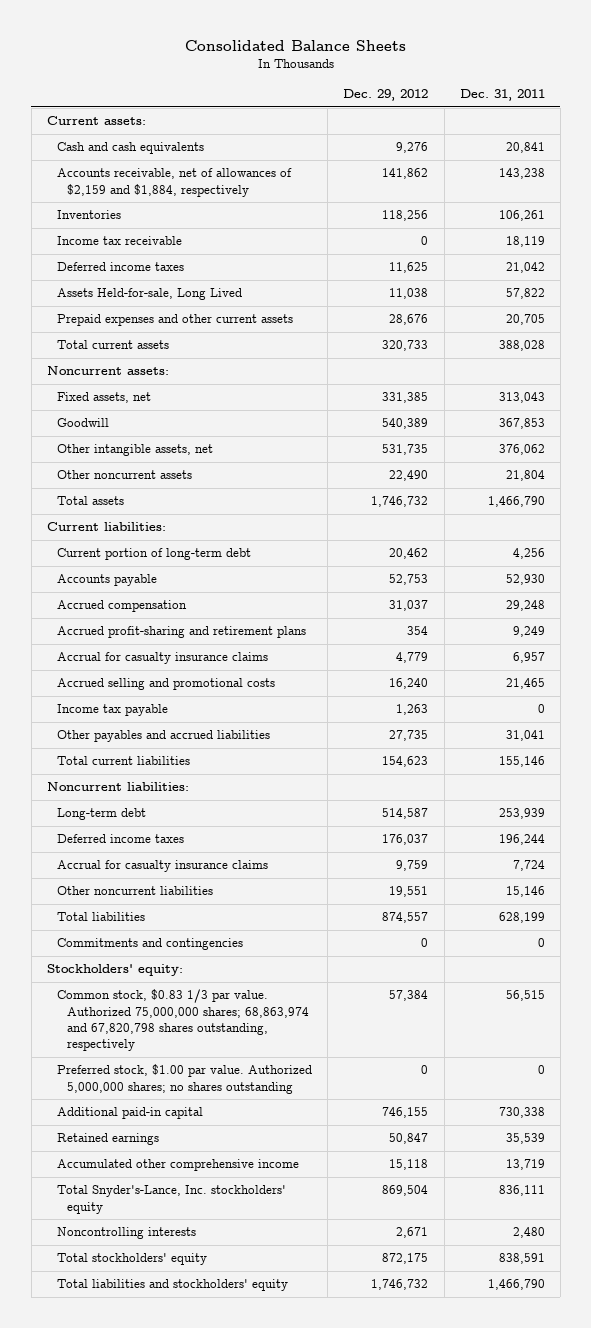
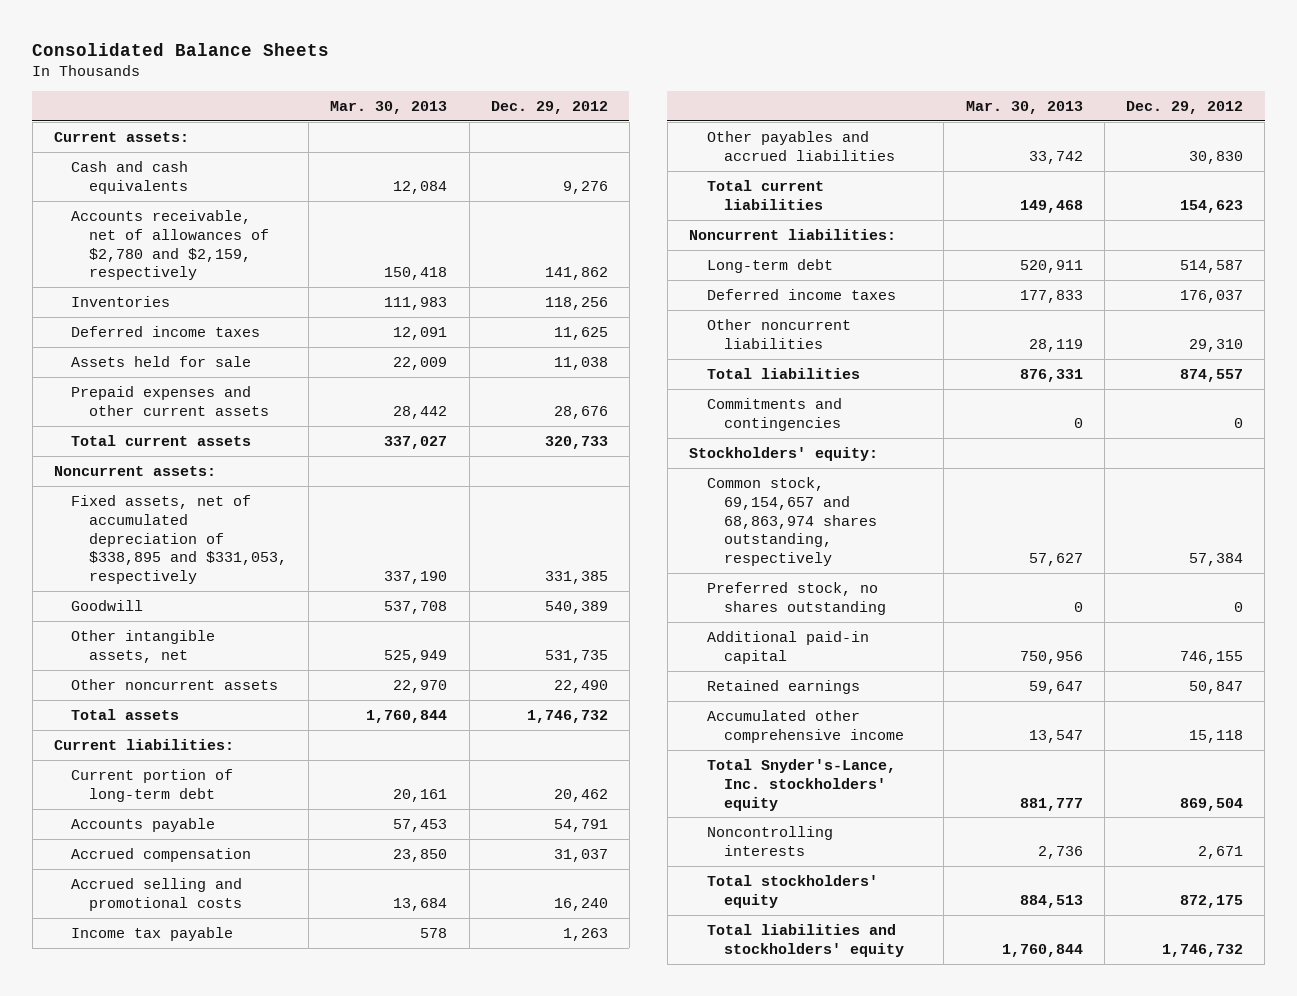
- | Dec. 29, 2012 | Dec. 31, 2011
+ | Mar. 30, 2013 | Dec. 29, 2012
- Accounts receivable, net of allowances of $2,159 and $1,884, respectively | 141,862 | 143,238
+ Accounts receivable, net of allowances of $2,780 and $2,159, respectively | 150,418 | 141,862
- Income tax receivable | 0 | 18,119
- Assets Held-for-sale, Long Lived | 11,038 | 57,822
+ Assets held for sale | 22,009 | 11,038
- Fixed assets, net | 331,385 | 313,043
+ Fixed assets, net of accumulated depreciation of $338,895 and $331,053, respectively | 337,190 | 331,385
- Accounts payable | 52,753 | 52,930
+ Accounts payable | 57,453 | 54,791
- Accrued profit-sharing and retirement plans | 354 | 9,249
- Accrual for casualty insurance claims | 4,779 | 6,957
- Other payables and accrued liabilities | 27,735 | 31,041
+ Other payables and accrued liabilities | 33,742 | 30,830
- Accrual for casualty insurance claims | 9,759 | 7,724
- Other noncurrent liabilities | 19,551 | 15,146
+ Other noncurrent liabilities | 28,119 | 29,310
- Common stock, $0.83 1/3 par value. Authorized 75,000,000 shares; 68,863,974 and 67,820,798 shares outstanding, respectively | 57,384 | 56,515
- Preferred stock, $1.00 par value. Authorized 5,000,000 shares; no shares outstanding | 0 | 0
+ Common stock, 69,154,657 and 68,863,974 shares outstanding, respectively | 57,627 | 57,384
+ Preferred stock, no shares outstanding | 0 | 0

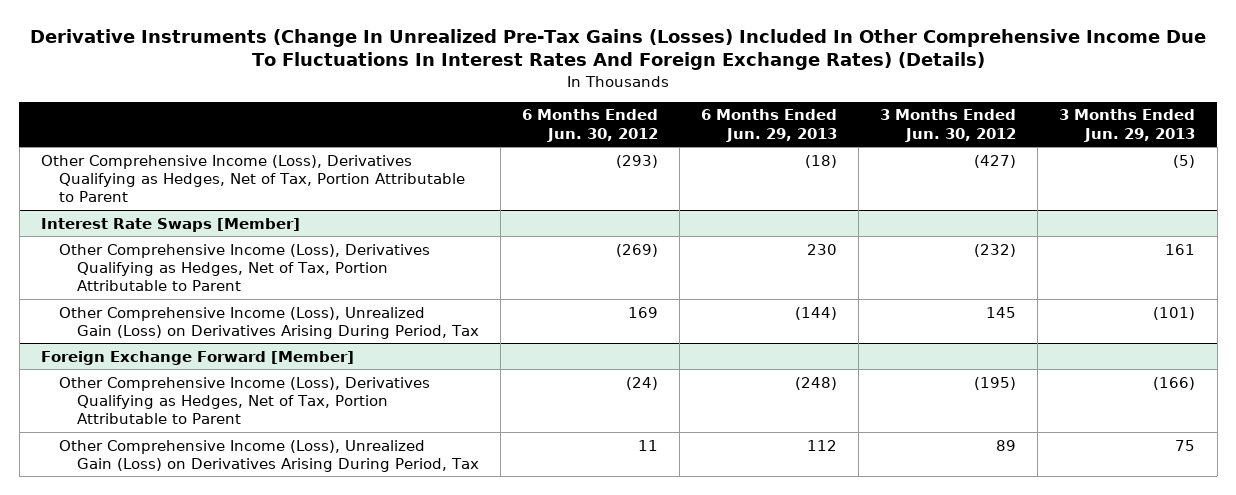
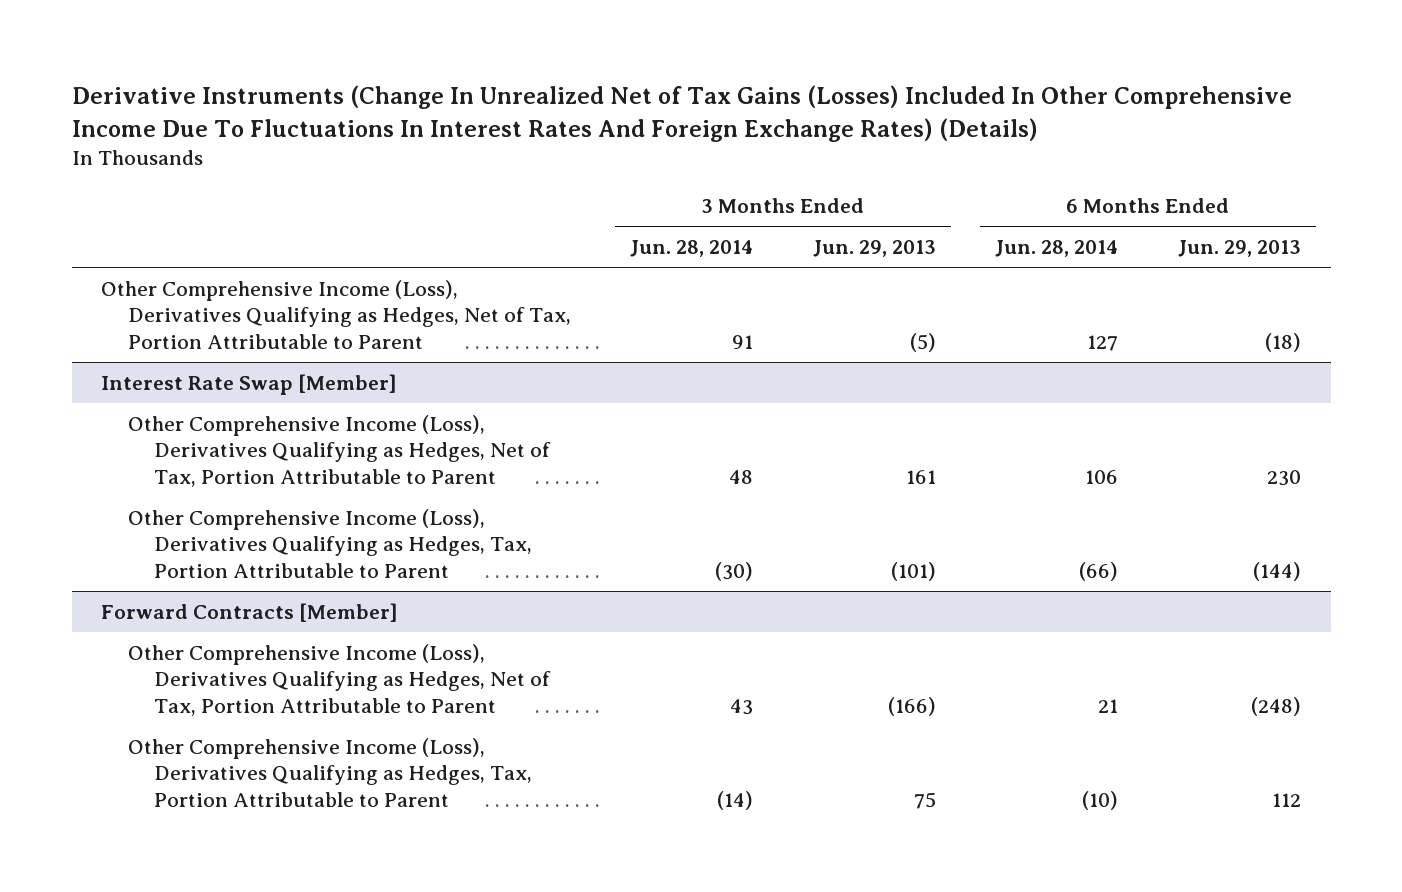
- Derivative Instruments (Change In Unrealized Pre-Tax Gains (Losses) Included In Other Comprehensive Income Due To Fluctuations In Interest Rates And Foreign Exchange Rates) (Details)
+ Derivative Instruments (Change In Unrealized Net of Tax Gains (Losses) Included In Other Comprehensive Income Due To Fluctuations In Interest Rates And Foreign Exchange Rates) (Details)
- | 6 Months Ended Jun. 30, 2012 | 6 Months Ended Jun. 29, 2013 | 3 Months Ended Jun. 30, 2012 | 3 Months Ended Jun. 29, 2013
+ | 3 Months Ended Jun. 28, 2014 | 3 Months Ended Jun. 29, 2013 | 6 Months Ended Jun. 28, 2014 | 6 Months Ended Jun. 29, 2013
- Interest Rate Swaps [Member]
+ Interest Rate Swap [Member]
- Other Comprehensive Income (Loss), Unrealized Gain (Loss) on Derivatives Arising During Period, Tax | 169 | (144) | 145 | (101)
- Foreign Exchange Forward [Member]
+ Other Comprehensive Income (Loss), Derivatives Qualifying as Hedges, Tax, Portion Attributable to Parent | (30) | (101) | (66) | (144)
+ Forward Contracts [Member]
- Other Comprehensive Income (Loss), Unrealized Gain (Loss) on Derivatives Arising During Period, Tax | 11 | 112 | 89 | 75
+ Other Comprehensive Income (Loss), Derivatives Qualifying as Hedges, Tax, Portion Attributable to Parent | (14) | 75 | (10) | 112

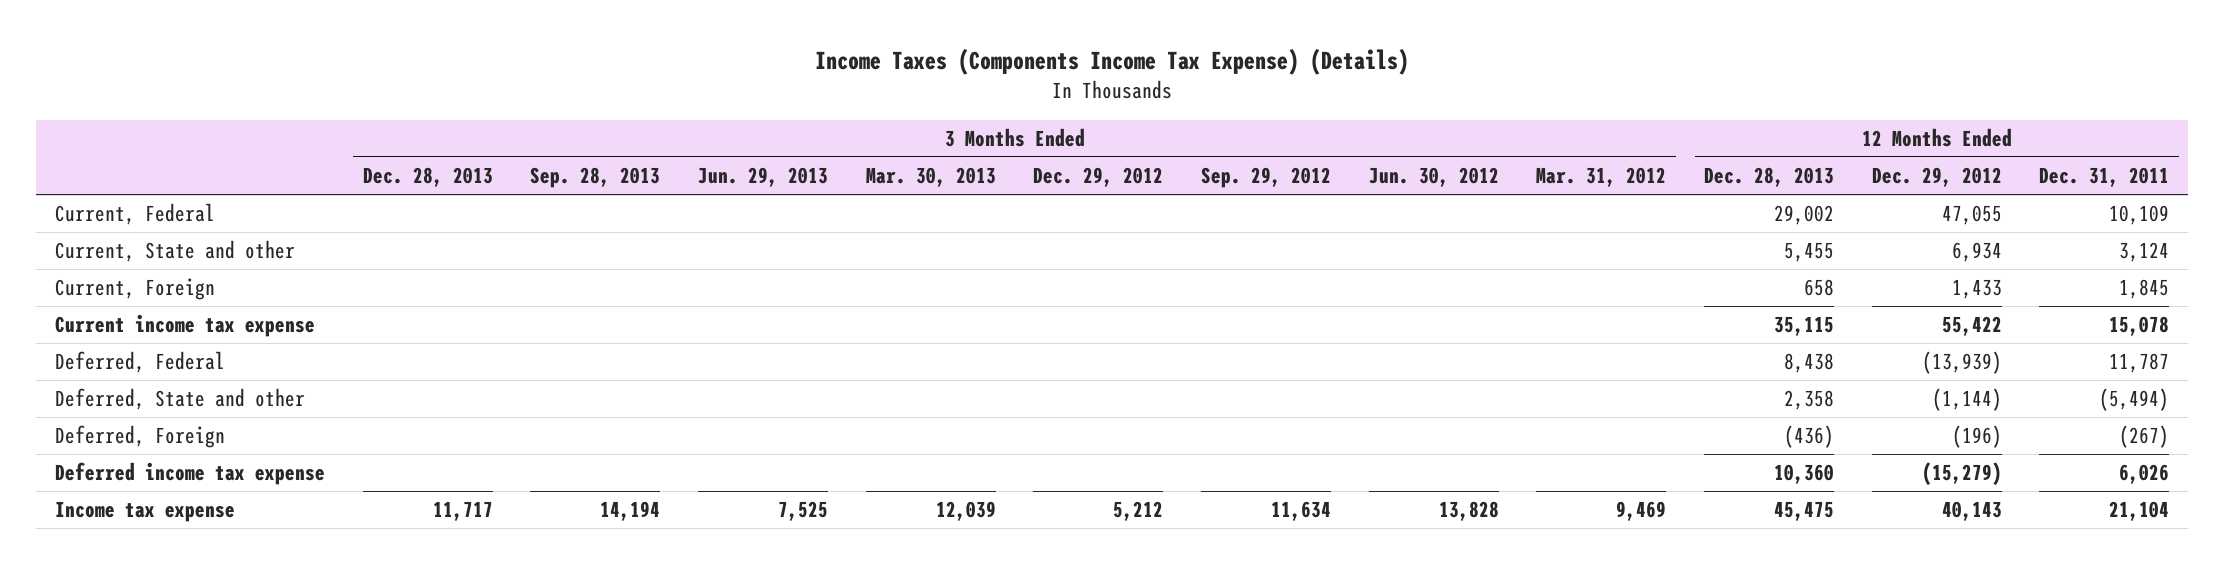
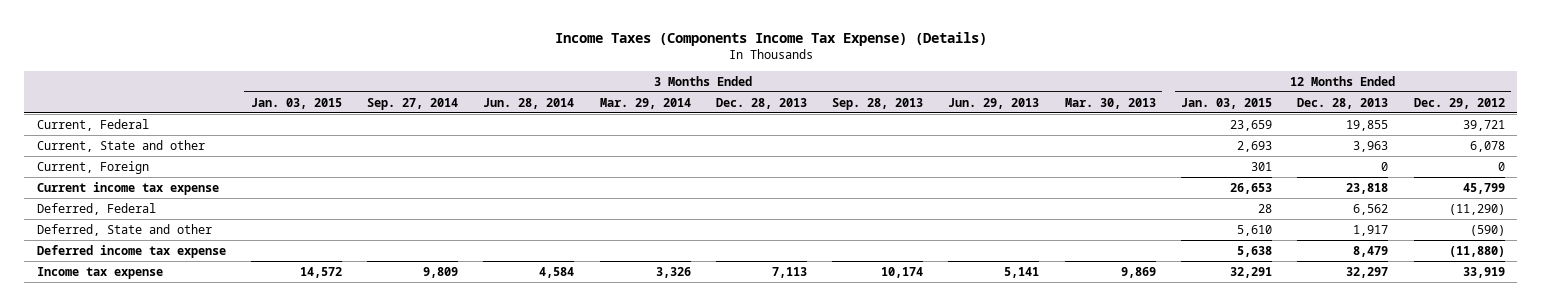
- | 3 Months Ended Dec. 28, 2013 | 3 Months Ended Sep. 28, 2013 | 3 Months Ended Jun. 29, 2013 | 3 Months Ended Mar. 30, 2013 | 3 Months Ended Dec. 29, 2012 | 3 Months Ended Sep. 29, 2012 | 3 Months Ended Jun. 30, 2012 | 3 Months Ended Mar. 31, 2012 | 12 Months Ended Dec. 28, 2013 | 12 Months Ended Dec. 29, 2012 | 12 Months Ended Dec. 31, 2011
+ | 3 Months Ended Jan. 03, 2015 | 3 Months Ended Sep. 27, 2014 | 3 Months Ended Jun. 28, 2014 | 3 Months Ended Mar. 29, 2014 | 3 Months Ended Dec. 28, 2013 | 3 Months Ended Sep. 28, 2013 | 3 Months Ended Jun. 29, 2013 | 3 Months Ended Mar. 30, 2013 | 12 Months Ended Jan. 03, 2015 | 12 Months Ended Dec. 28, 2013 | 12 Months Ended Dec. 29, 2012
- Current, Federal | | | | | | | | | 29,002 | 47,055 | 10,109
- Current, State and other | | | | | | | | | 5,455 | 6,934 | 3,124
- Current, Foreign | | | | | | | | | 658 | 1,433 | 1,845
- Current income tax expense | | | | | | | | | 35,115 | 55,422 | 15,078
- Deferred, Federal | | | | | | | | | 8,438 | (13,939) | 11,787
- Deferred, State and other | | | | | | | | | 2,358 | (1,144) | (5,494)
- Deferred, Foreign | | | | | | | | | (436) | (196) | (267)
- Deferred income tax expense | | | | | | | | | 10,360 | (15,279) | 6,026
- Income tax expense | 11,717 | 14,194 | 7,525 | 12,039 | 5,212 | 11,634 | 13,828 | 9,469 | 45,475 | 40,143 | 21,104
+ Current, Federal | | | | | | | | | 23,659 | 19,855 | 39,721
+ Current, State and other | | | | | | | | | 2,693 | 3,963 | 6,078
+ Current, Foreign | | | | | | | | | 301 | 0 | 0
+ Current income tax expense | | | | | | | | | 26,653 | 23,818 | 45,799
+ Deferred, Federal | | | | | | | | | 28 | 6,562 | (11,290)
+ Deferred, State and other | | | | | | | | | 5,610 | 1,917 | (590)
+ Deferred income tax expense | | | | | | | | | 5,638 | 8,479 | (11,880)
+ Income tax expense | 14,572 | 9,809 | 4,584 | 3,326 | 7,113 | 10,174 | 5,141 | 9,869 | 32,291 | 32,297 | 33,919

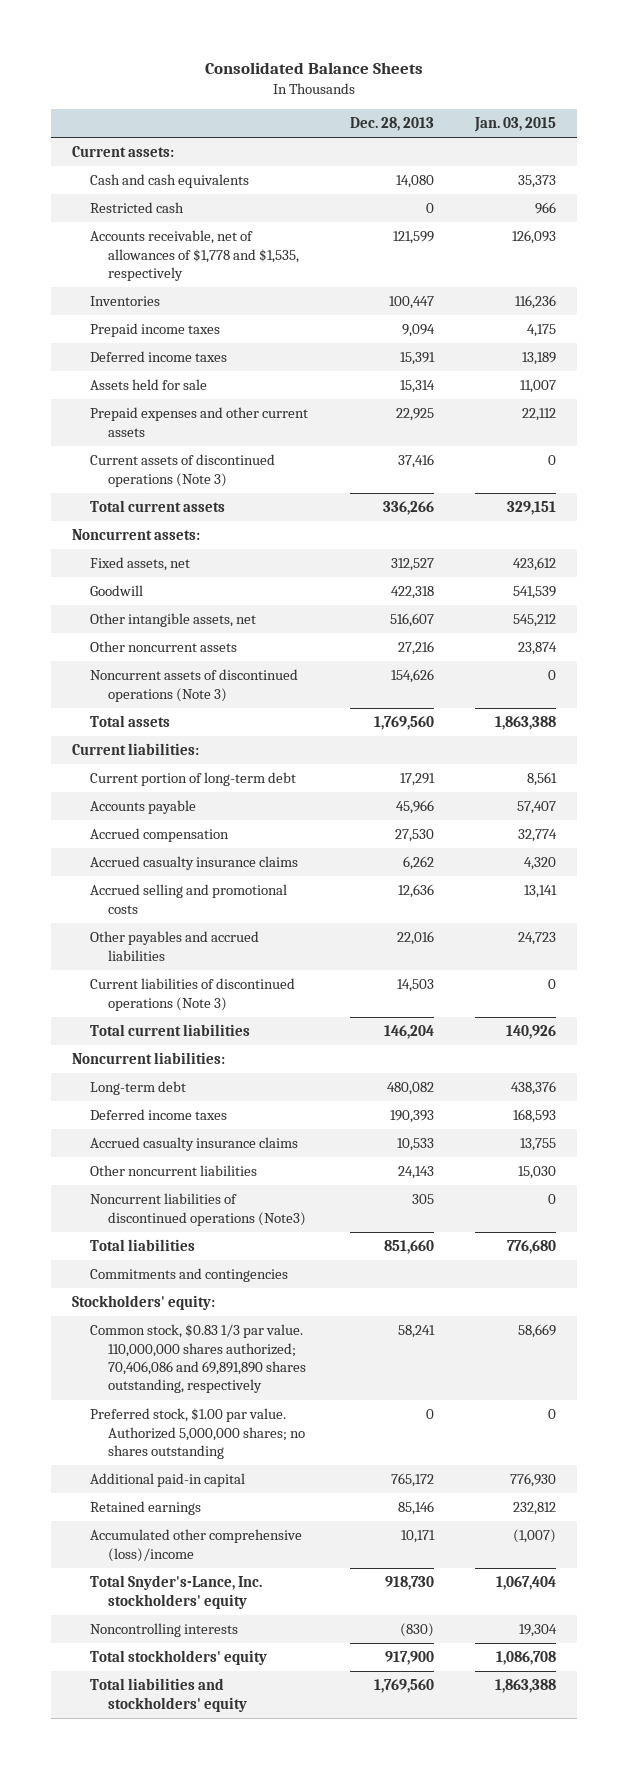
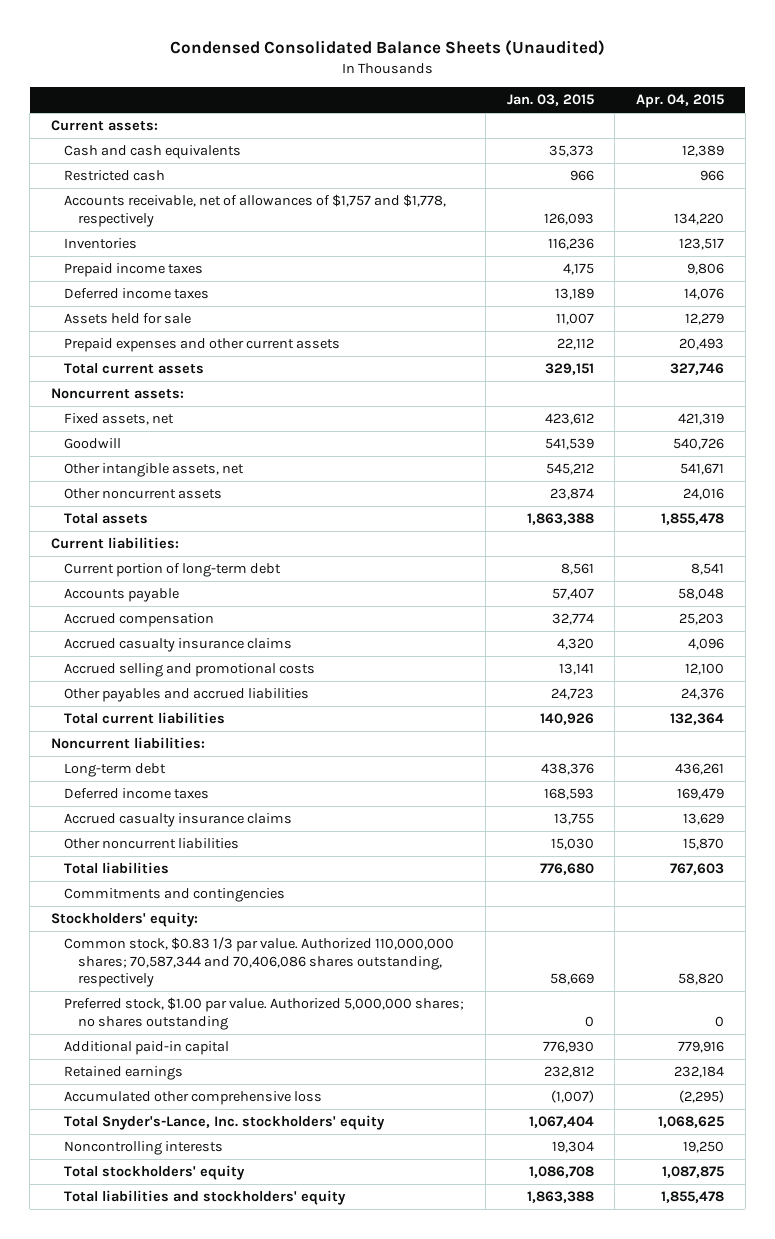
- Consolidated Balance Sheets
+ Condensed Consolidated Balance Sheets (Unaudited)
- | Dec. 28, 2013 | Jan. 03, 2015
+ | Jan. 03, 2015 | Apr. 04, 2015
- Accounts receivable, net of allowances of $1,778 and $1,535, respectively | 121,599 | 126,093
+ Accounts receivable, net of allowances of $1,757 and $1,778, respectively | 126,093 | 134,220
- Current assets of discontinued operations (Note 3) | 37,416 | 0
- Noncurrent assets of discontinued operations (Note 3) | 154,626 | 0
- Current liabilities of discontinued operations (Note 3) | 14,503 | 0
- Noncurrent liabilities of discontinued operations (Note3) | 305 | 0
- Common stock, $0.83 1/3 par value. 110,000,000 shares authorized; 70,406,086 and 69,891,890 shares outstanding, respectively | 58,241 | 58,669
+ Common stock, $0.83 1/3 par value. Authorized 110,000,000 shares; 70,587,344 and 70,406,086 shares outstanding, respectively | 58,669 | 58,820
- Accumulated other comprehensive (loss)/income | 10,171 | (1,007)
+ Accumulated other comprehensive loss | (1,007) | (2,295)

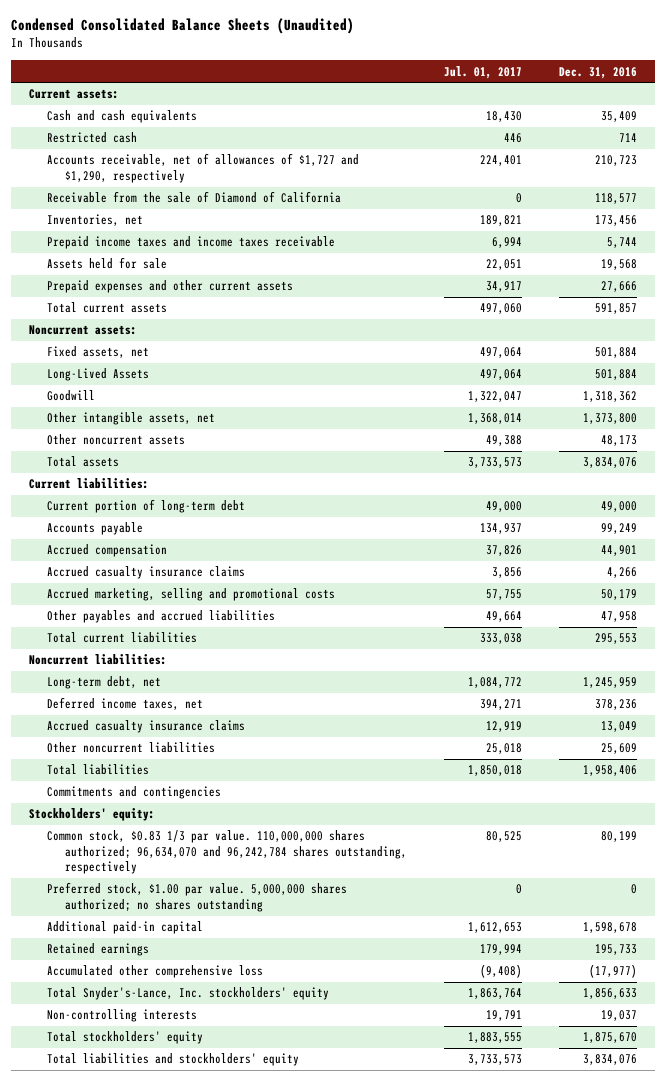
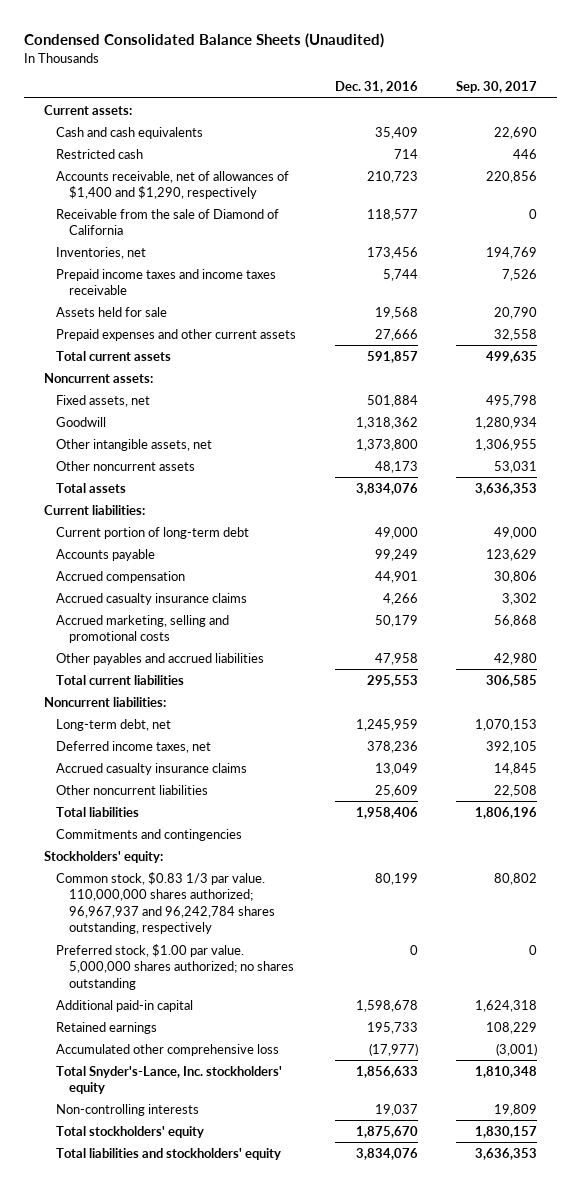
- | Jul. 01, 2017 | Dec. 31, 2016
+ | Dec. 31, 2016 | Sep. 30, 2017
- Accounts receivable, net of allowances of $1,727 and $1,290, respectively | 224,401 | 210,723
+ Accounts receivable, net of allowances of $1,400 and $1,290, respectively | 210,723 | 220,856
- Long-Lived Assets | 497,064 | 501,884
- Common stock, $0.83 1/3 par value. 110,000,000 shares authorized; 96,634,070 and 96,242,784 shares outstanding, respectively | 80,525 | 80,199
+ Common stock, $0.83 1/3 par value. 110,000,000 shares authorized; 96,967,937 and 96,242,784 shares outstanding, respectively | 80,199 | 80,802

